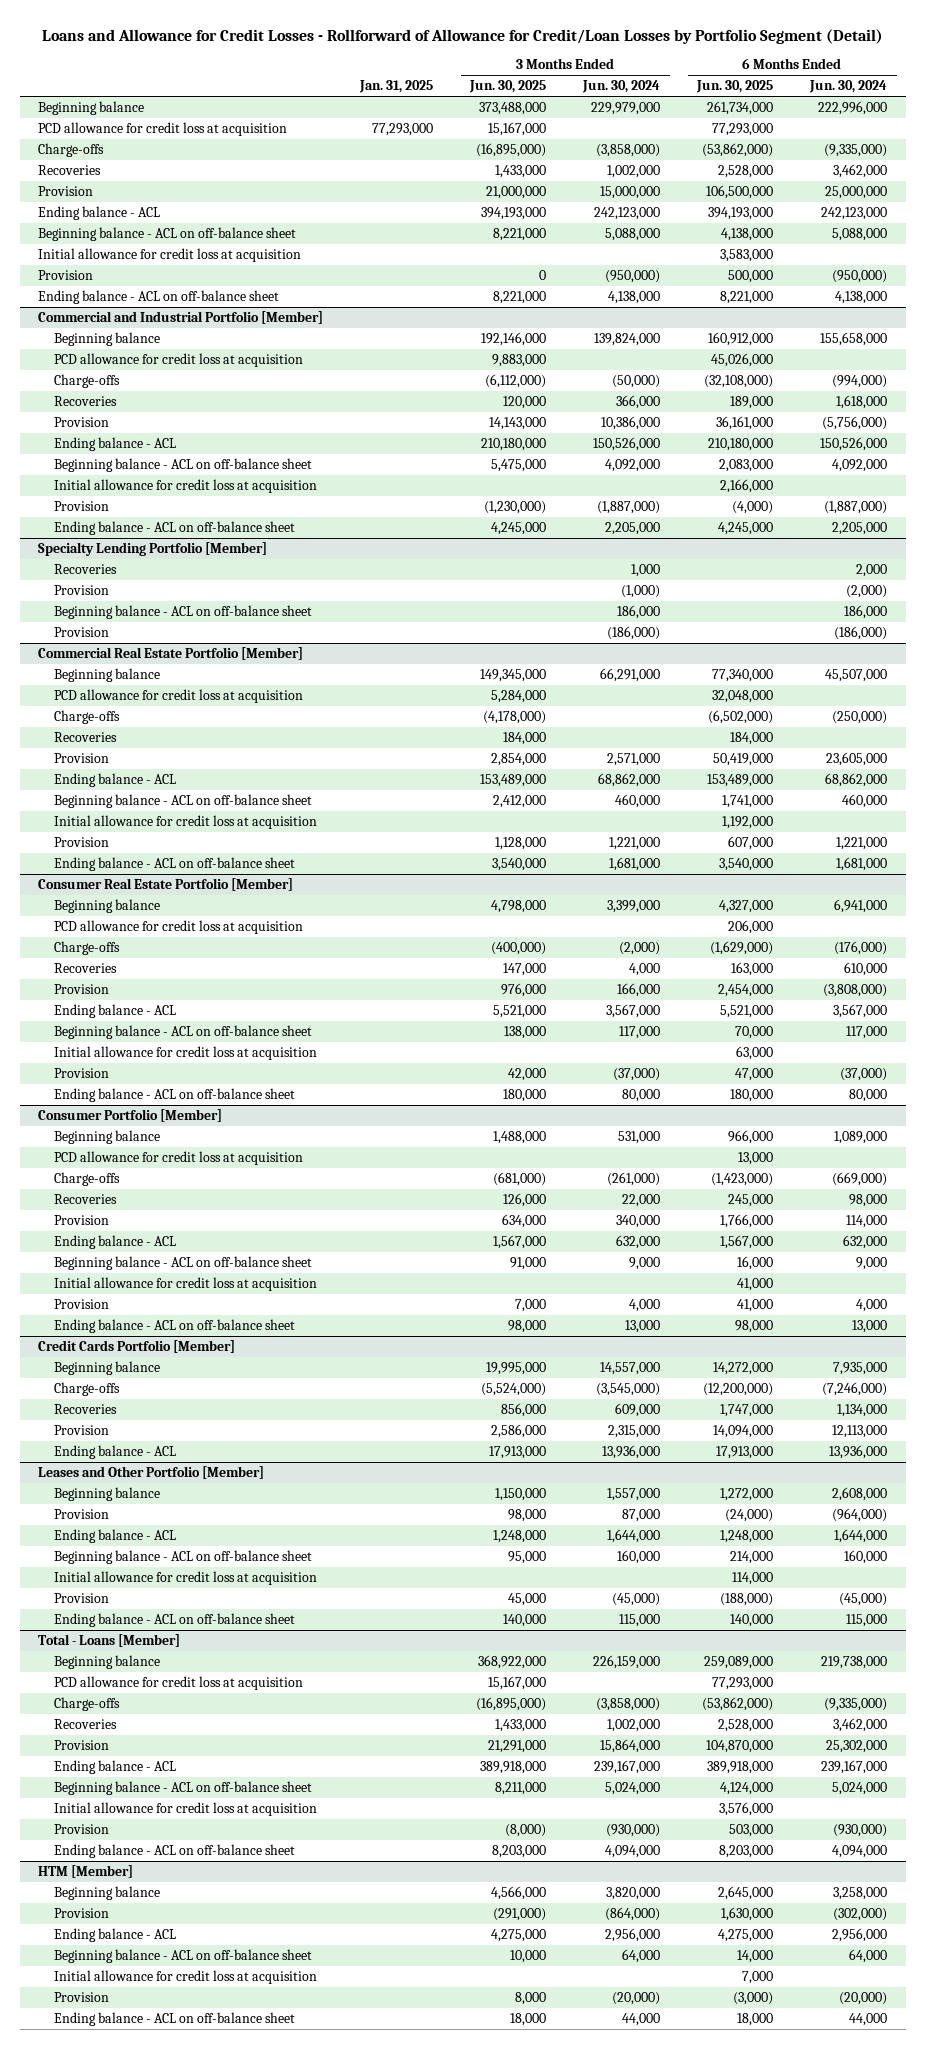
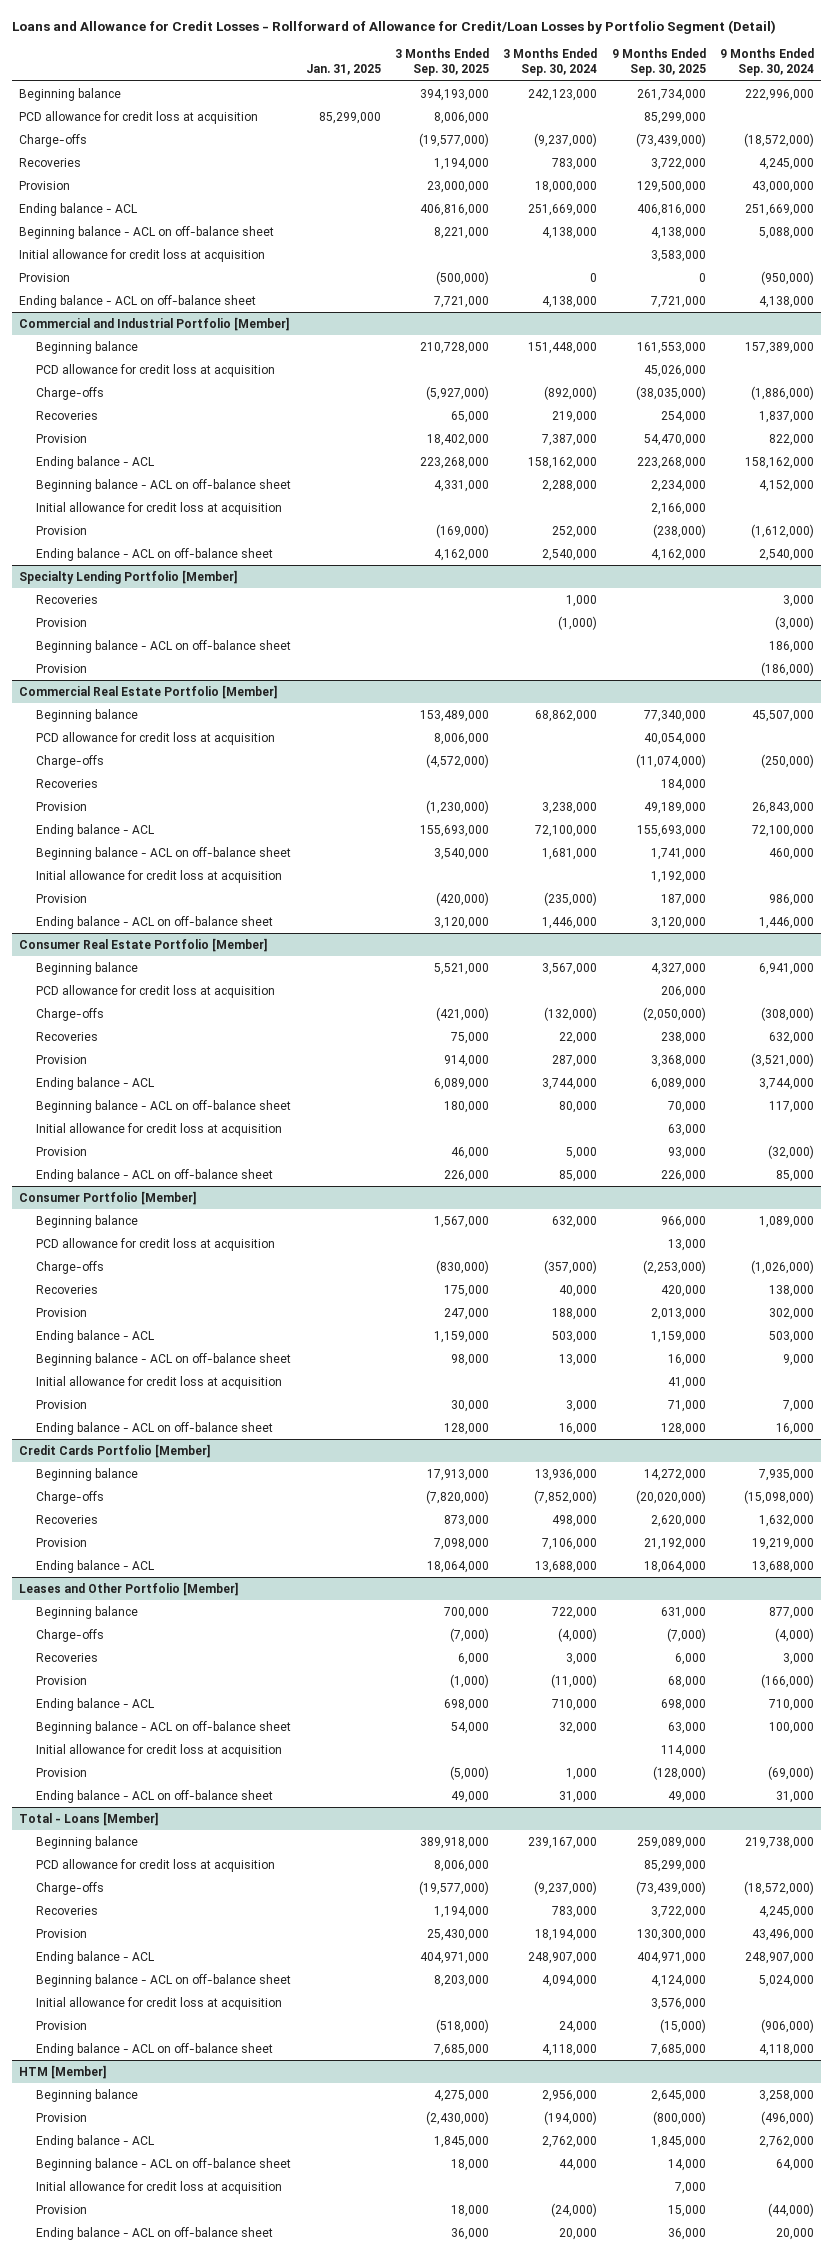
- | Jan. 31, 2025 | 3 Months Ended Jun. 30, 2025 | 3 Months Ended Jun. 30, 2024 | 6 Months Ended Jun. 30, 2025 | 6 Months Ended Jun. 30, 2024
+ | Jan. 31, 2025 | 3 Months Ended Sep. 30, 2025 | 3 Months Ended Sep. 30, 2024 | 9 Months Ended Sep. 30, 2025 | 9 Months Ended Sep. 30, 2024
- PCD allowance for credit loss at acquisition | 77,293,000 | 15,167,000 | | 77,293,000 |
+ PCD allowance for credit loss at acquisition | 85,299,000 | 8,006,000 | | 85,299,000 |
@ Leases and Other Portfolio [Member]
+ Charge-offs | | (7,000) | (4,000) | (7,000) | (4,000)
+ Recoveries | | 6,000 | 3,000 | 6,000 | 3,000

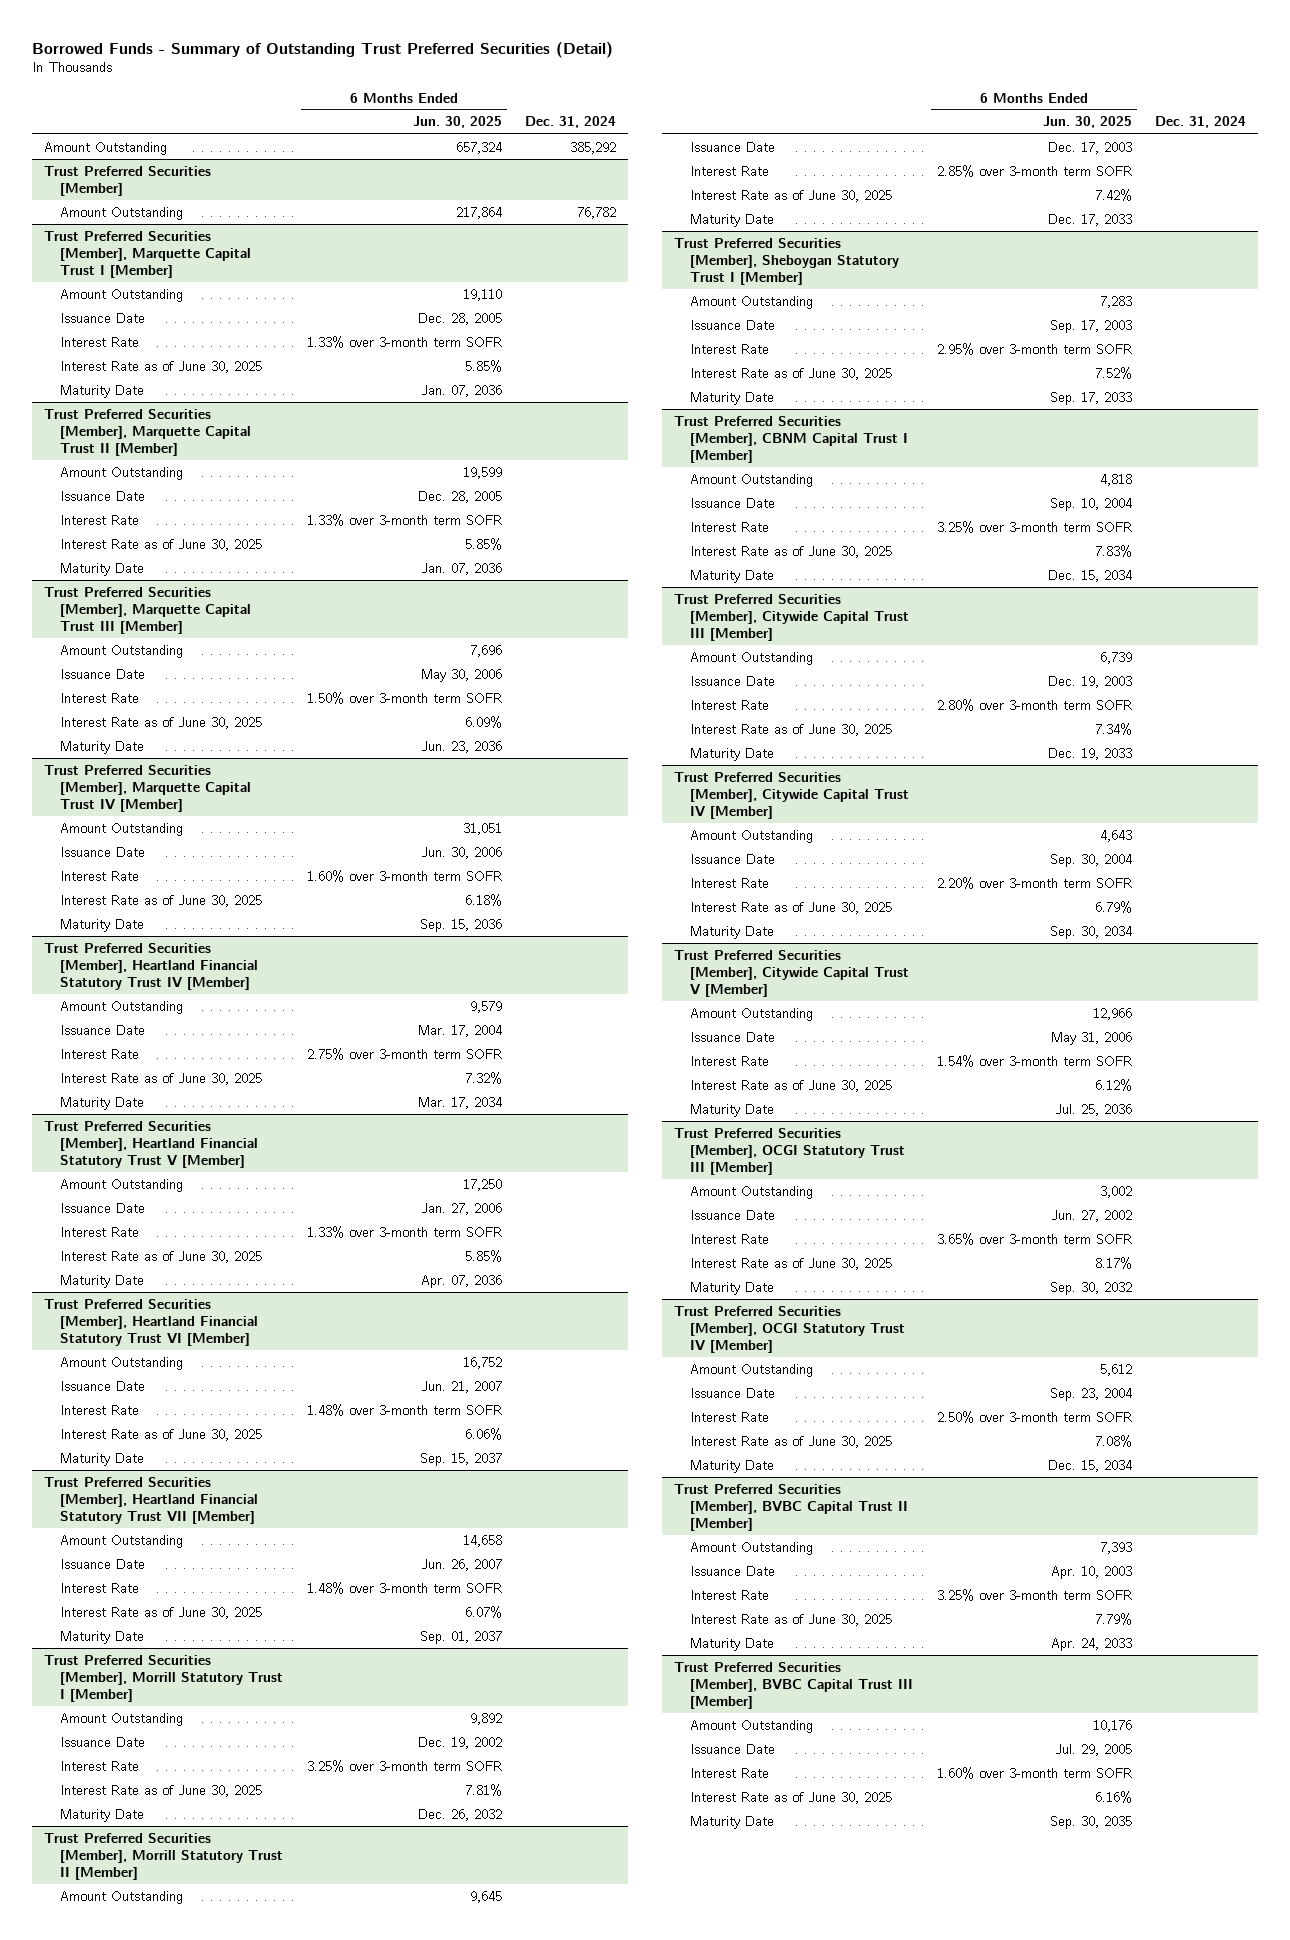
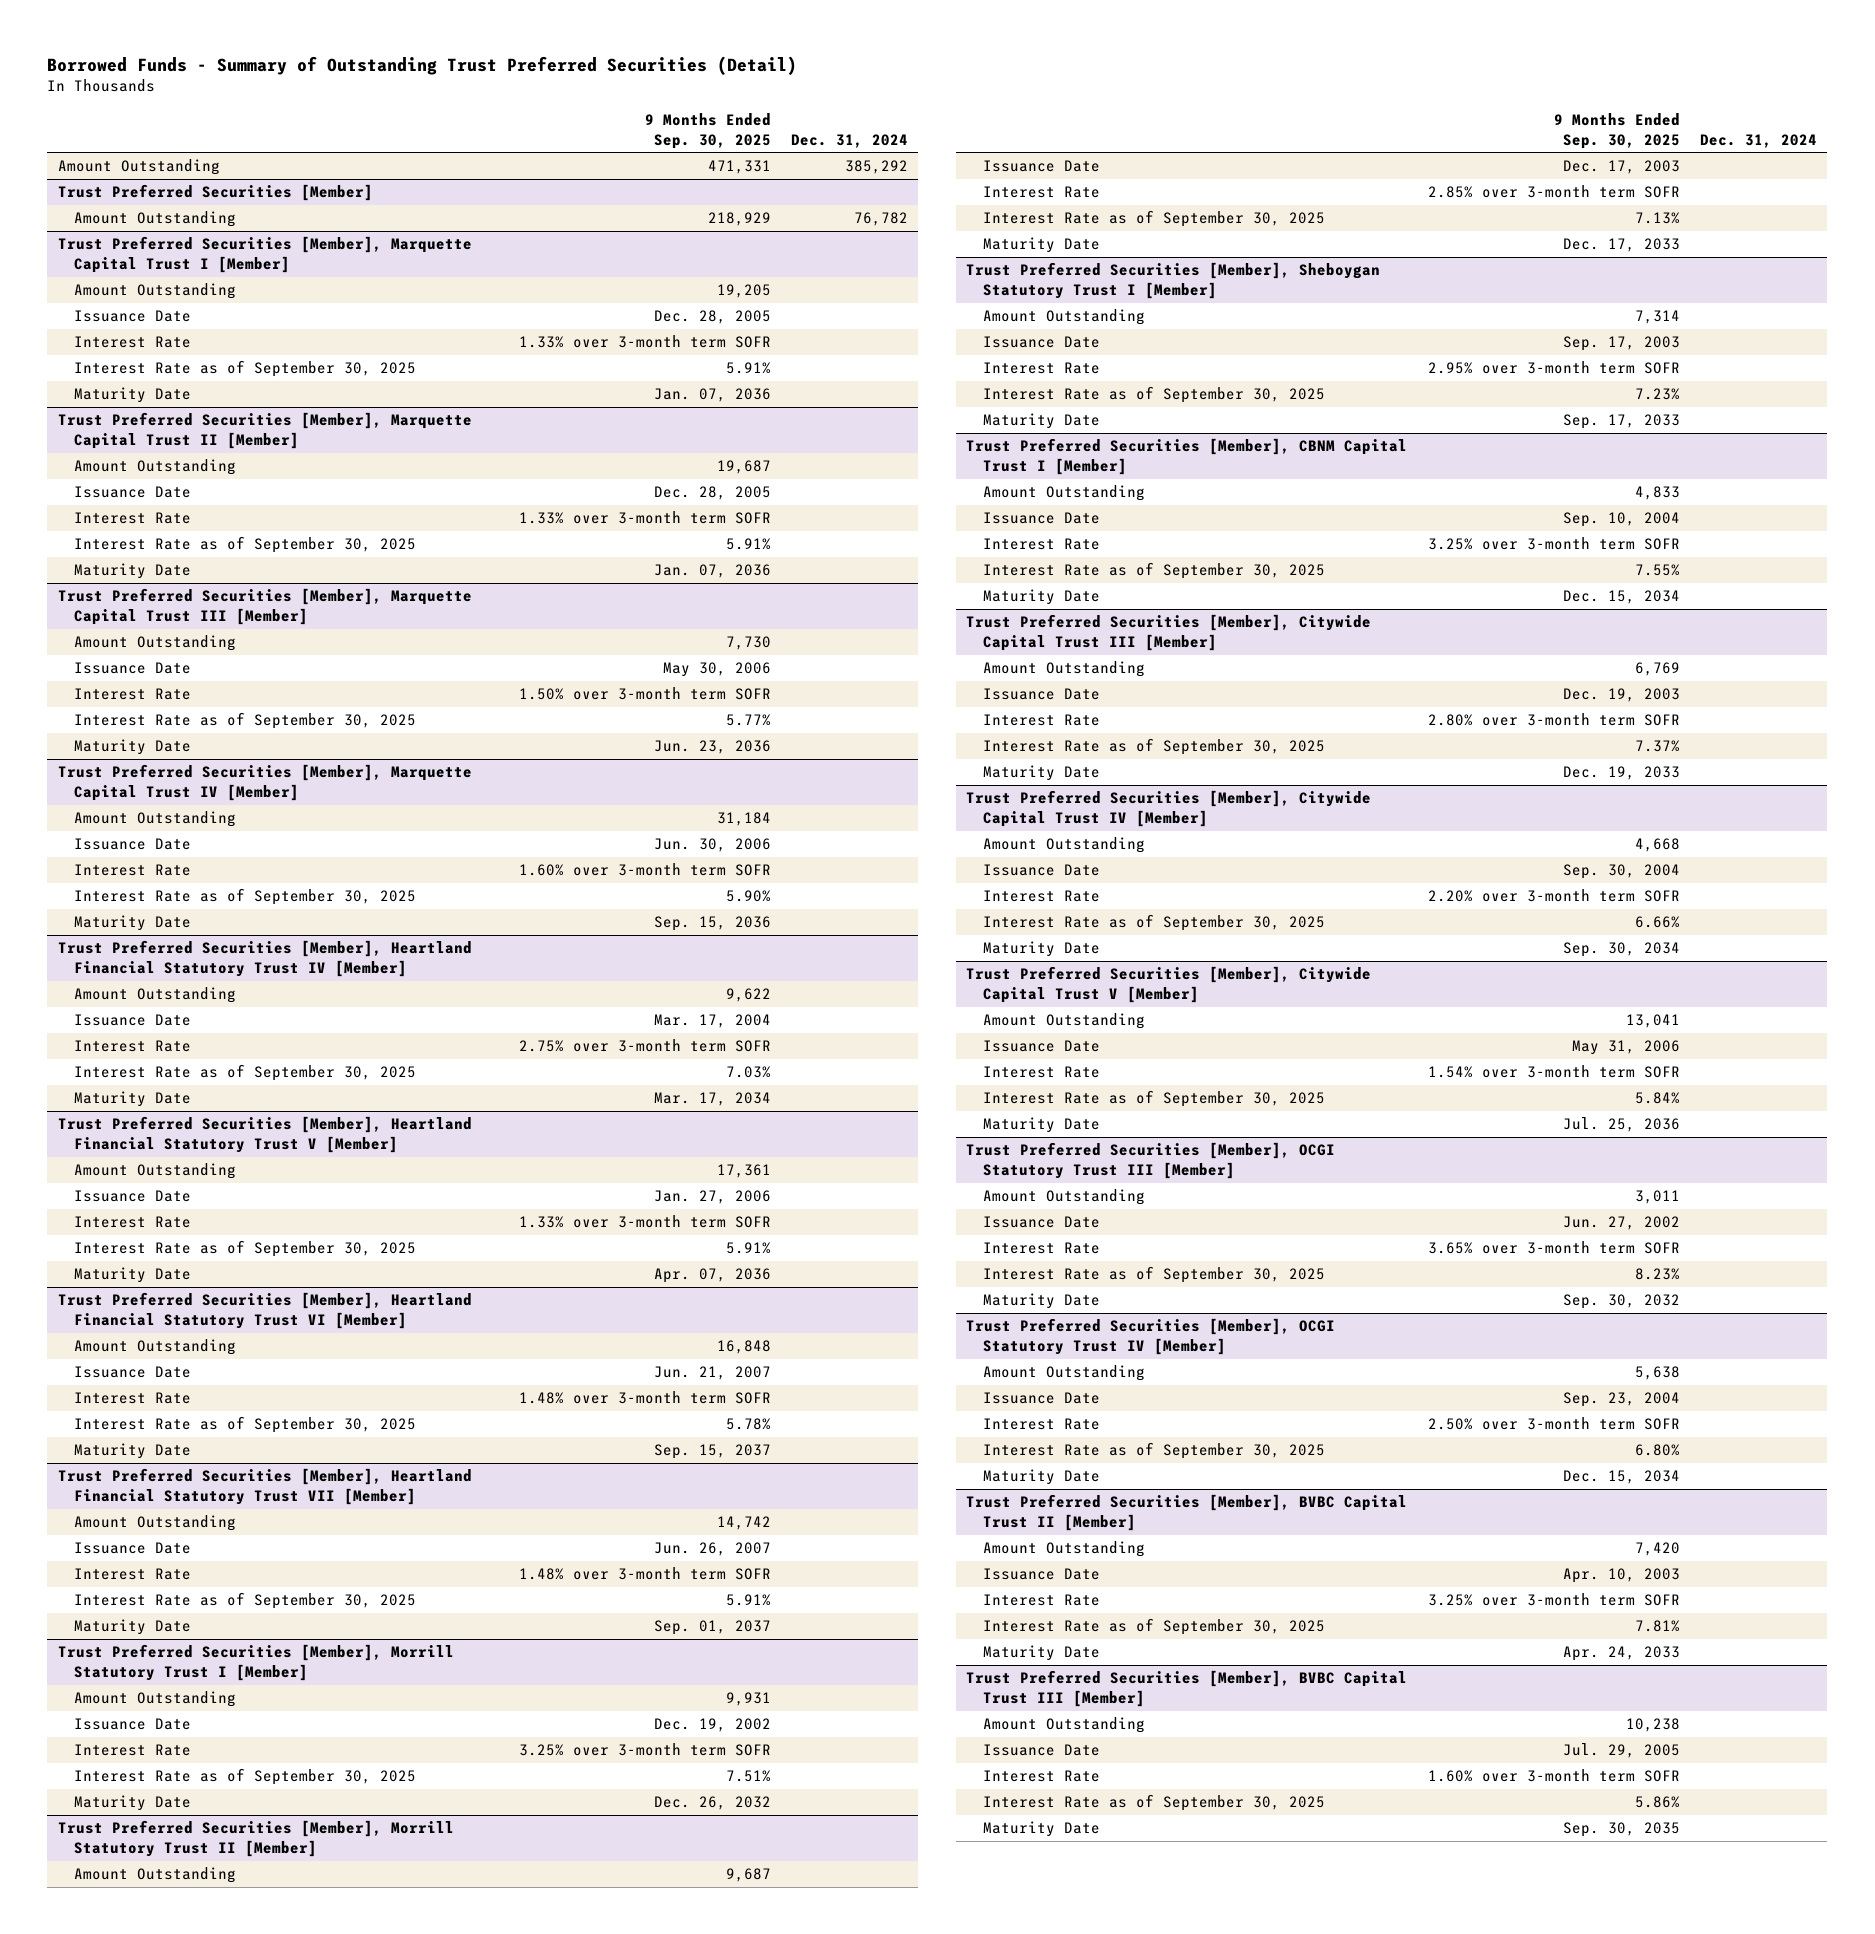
- | 6 Months Ended Jun. 30, 2025 | Dec. 31, 2024
+ | 9 Months Ended Sep. 30, 2025 | Dec. 31, 2024
@ Trust Preferred Securities [Member], Marquette Capital Trust I [Member]
- Interest Rate as of June 30, 2025 | 5.85% |
+ Interest Rate as of September 30, 2025 | 5.91% |
@ Trust Preferred Securities [Member], Marquette Capital Trust II [Member]
- Interest Rate as of June 30, 2025 | 5.85% |
+ Interest Rate as of September 30, 2025 | 5.91% |
@ Trust Preferred Securities [Member], Marquette Capital Trust III [Member]
- Interest Rate as of June 30, 2025 | 6.09% |
+ Interest Rate as of September 30, 2025 | 5.77% |
@ Trust Preferred Securities [Member], Marquette Capital Trust IV [Member]
- Interest Rate as of June 30, 2025 | 6.18% |
+ Interest Rate as of September 30, 2025 | 5.90% |
@ Trust Preferred Securities [Member], Heartland Financial Statutory Trust IV [Member]
- Interest Rate as of June 30, 2025 | 7.32% |
+ Interest Rate as of September 30, 2025 | 7.03% |
@ Trust Preferred Securities [Member], Heartland Financial Statutory Trust V [Member]
- Interest Rate as of June 30, 2025 | 5.85% |
+ Interest Rate as of September 30, 2025 | 5.91% |
@ Trust Preferred Securities [Member], Heartland Financial Statutory Trust VI [Member]
- Interest Rate as of June 30, 2025 | 6.06% |
+ Interest Rate as of September 30, 2025 | 5.78% |
@ Trust Preferred Securities [Member], Heartland Financial Statutory Trust VII [Member]
- Interest Rate as of June 30, 2025 | 6.07% |
+ Interest Rate as of September 30, 2025 | 5.91% |
@ Trust Preferred Securities [Member], Morrill Statutory Trust I [Member]
- Interest Rate as of June 30, 2025 | 7.81% |
+ Interest Rate as of September 30, 2025 | 7.51% |
@ Trust Preferred Securities [Member], Morrill Statutory Trust II [Member]
- Interest Rate as of June 30, 2025 | 7.42% |
+ Interest Rate as of September 30, 2025 | 7.13% |
@ Trust Preferred Securities [Member], Sheboygan Statutory Trust I [Member]
- Interest Rate as of June 30, 2025 | 7.52% |
+ Interest Rate as of September 30, 2025 | 7.23% |
@ Trust Preferred Securities [Member], CBNM Capital Trust I [Member]
- Interest Rate as of June 30, 2025 | 7.83% |
+ Interest Rate as of September 30, 2025 | 7.55% |
@ Trust Preferred Securities [Member], Citywide Capital Trust III [Member]
- Interest Rate as of June 30, 2025 | 7.34% |
+ Interest Rate as of September 30, 2025 | 7.37% |
@ Trust Preferred Securities [Member], Citywide Capital Trust IV [Member]
- Interest Rate as of June 30, 2025 | 6.79% |
+ Interest Rate as of September 30, 2025 | 6.66% |
@ Trust Preferred Securities [Member], Citywide Capital Trust V [Member]
- Interest Rate as of June 30, 2025 | 6.12% |
+ Interest Rate as of September 30, 2025 | 5.84% |
@ Trust Preferred Securities [Member], OCGI Statutory Trust III [Member]
- Interest Rate as of June 30, 2025 | 8.17% |
+ Interest Rate as of September 30, 2025 | 8.23% |
@ Trust Preferred Securities [Member], OCGI Statutory Trust IV [Member]
- Interest Rate as of June 30, 2025 | 7.08% |
+ Interest Rate as of September 30, 2025 | 6.80% |
@ Trust Preferred Securities [Member], BVBC Capital Trust II [Member]
- Interest Rate as of June 30, 2025 | 7.79% |
+ Interest Rate as of September 30, 2025 | 7.81% |
@ Trust Preferred Securities [Member], BVBC Capital Trust III [Member]
- Interest Rate as of June 30, 2025 | 6.16% |
+ Interest Rate as of September 30, 2025 | 5.86% |

